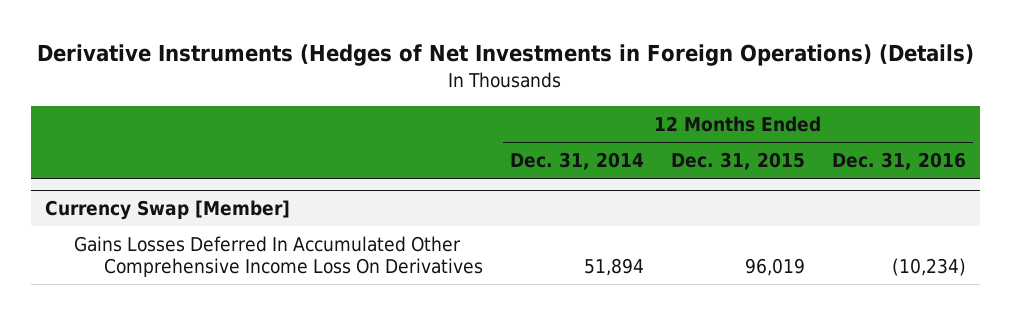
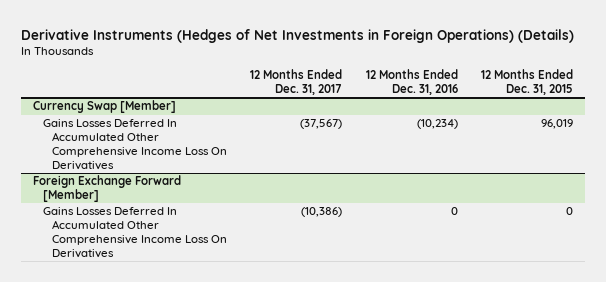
- | 12 Months Ended Dec. 31, 2014 | 12 Months Ended Dec. 31, 2015 | 12 Months Ended Dec. 31, 2016
+ | 12 Months Ended Dec. 31, 2017 | 12 Months Ended Dec. 31, 2016 | 12 Months Ended Dec. 31, 2015
+ Foreign Exchange Forward [Member]
+ Gains Losses Deferred In Accumulated Other Comprehensive Income Loss On Derivatives | (10,386) | 0 | 0

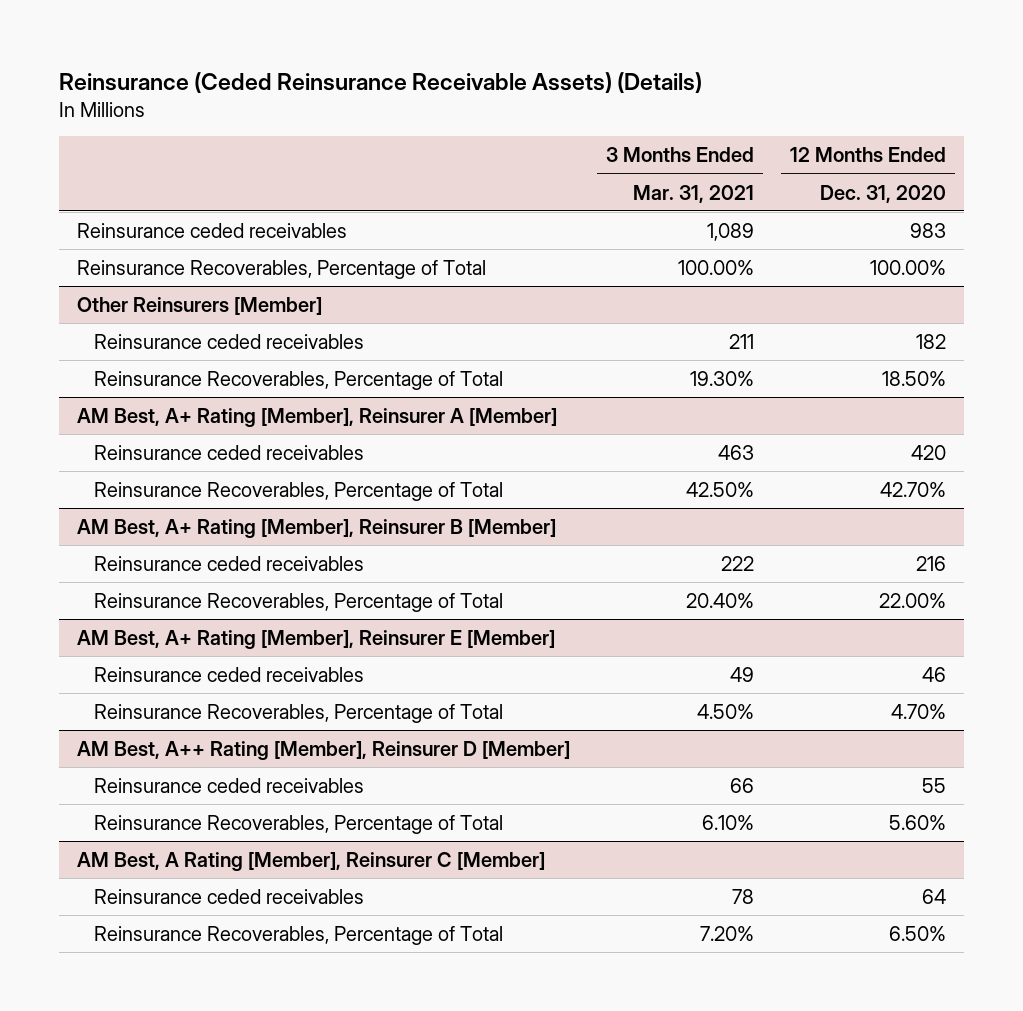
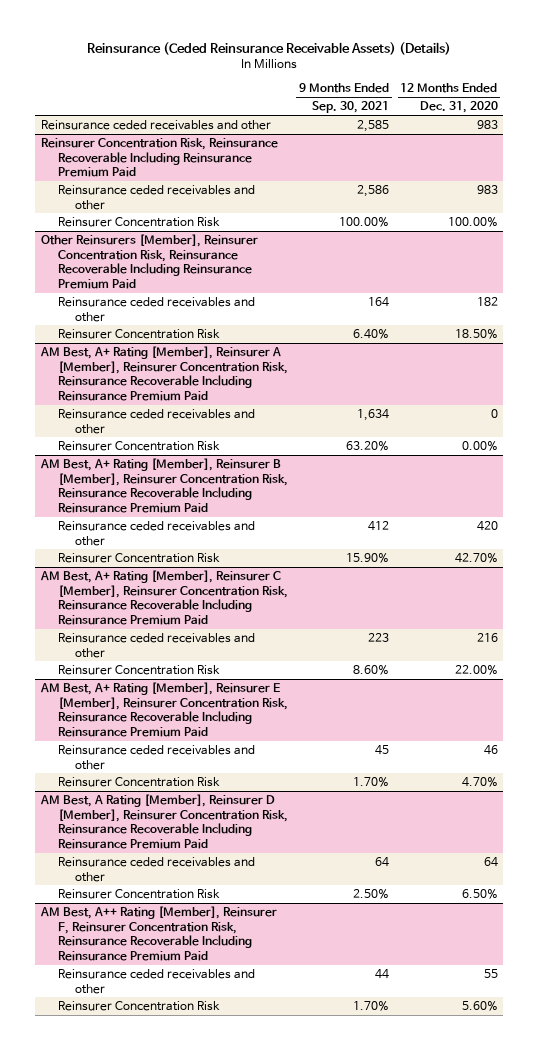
- | 3 Months Ended Mar. 31, 2021 | 12 Months Ended Dec. 31, 2020
+ | 9 Months Ended Sep. 30, 2021 | 12 Months Ended Dec. 31, 2020
- Reinsurance ceded receivables | 1,089 | 983
- Reinsurance Recoverables, Percentage of Total | 100.00% | 100.00%
- Other Reinsurers [Member]
- Reinsurance ceded receivables | 211 | 182
- Reinsurance Recoverables, Percentage of Total | 19.30% | 18.50%
- AM Best, A+ Rating [Member], Reinsurer A [Member]
- Reinsurance ceded receivables | 463 | 420
- Reinsurance Recoverables, Percentage of Total | 42.50% | 42.70%
- AM Best, A+ Rating [Member], Reinsurer B [Member]
- Reinsurance ceded receivables | 222 | 216
- Reinsurance Recoverables, Percentage of Total | 20.40% | 22.00%
- AM Best, A+ Rating [Member], Reinsurer E [Member]
- Reinsurance ceded receivables | 49 | 46
- Reinsurance Recoverables, Percentage of Total | 4.50% | 4.70%
- AM Best, A++ Rating [Member], Reinsurer D [Member]
- Reinsurance ceded receivables | 66 | 55
- Reinsurance Recoverables, Percentage of Total | 6.10% | 5.60%
- AM Best, A Rating [Member], Reinsurer C [Member]
- Reinsurance ceded receivables | 78 | 64
- Reinsurance Recoverables, Percentage of Total | 7.20% | 6.50%
+ Reinsurance ceded receivables and other | 2,585 | 983
+ Reinsurer Concentration Risk, Reinsurance Recoverable Including Reinsurance Premium Paid
+ Reinsurance ceded receivables and other | 2,586 | 983
+ Reinsurer Concentration Risk | 100.00% | 100.00%
+ Other Reinsurers [Member], Reinsurer Concentration Risk, Reinsurance Recoverable Including Reinsurance Premium Paid
+ Reinsurance ceded receivables and other | 164 | 182
+ Reinsurer Concentration Risk | 6.40% | 18.50%
+ AM Best, A+ Rating [Member], Reinsurer A [Member], Reinsurer Concentration Risk, Reinsurance Recoverable Including Reinsurance Premium Paid
+ Reinsurance ceded receivables and other | 1,634 | 0
+ Reinsurer Concentration Risk | 63.20% | 0.00%
+ AM Best, A+ Rating [Member], Reinsurer B [Member], Reinsurer Concentration Risk, Reinsurance Recoverable Including Reinsurance Premium Paid
+ Reinsurance ceded receivables and other | 412 | 420
+ Reinsurer Concentration Risk | 15.90% | 42.70%
+ AM Best, A+ Rating [Member], Reinsurer C [Member], Reinsurer Concentration Risk, Reinsurance Recoverable Including Reinsurance Premium Paid
+ Reinsurance ceded receivables and other | 223 | 216
+ Reinsurer Concentration Risk | 8.60% | 22.00%
+ AM Best, A+ Rating [Member], Reinsurer E [Member], Reinsurer Concentration Risk, Reinsurance Recoverable Including Reinsurance Premium Paid
+ Reinsurance ceded receivables and other | 45 | 46
+ Reinsurer Concentration Risk | 1.70% | 4.70%
+ AM Best, A Rating [Member], Reinsurer D [Member], Reinsurer Concentration Risk, Reinsurance Recoverable Including Reinsurance Premium Paid
+ Reinsurance ceded receivables and other | 64 | 64
+ Reinsurer Concentration Risk | 2.50% | 6.50%
+ AM Best, A++ Rating [Member], Reinsurer F, Reinsurer Concentration Risk, Reinsurance Recoverable Including Reinsurance Premium Paid
+ Reinsurance ceded receivables and other | 44 | 55
+ Reinsurer Concentration Risk | 1.70% | 5.60%

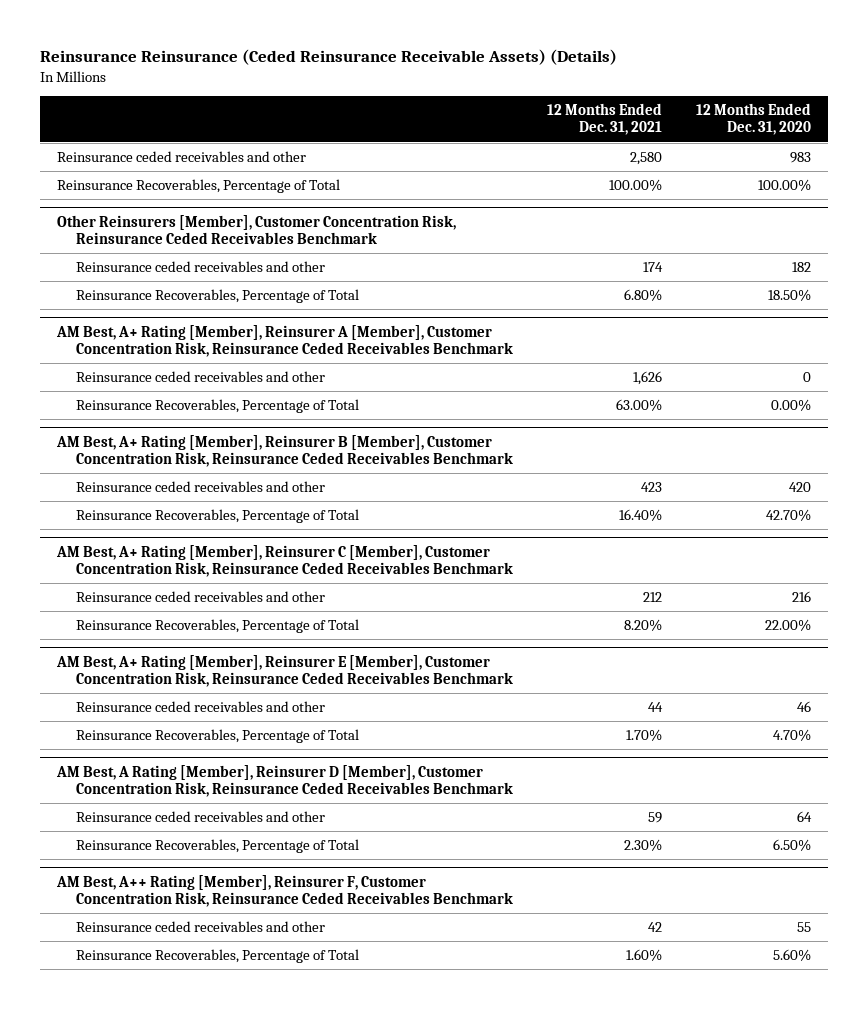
- Reinsurance (Ceded Reinsurance Receivable Assets) (Details)
+ Reinsurance Reinsurance (Ceded Reinsurance Receivable Assets) (Details)
- | 9 Months Ended Sep. 30, 2021 | 12 Months Ended Dec. 31, 2020
+ | 12 Months Ended Dec. 31, 2021 | 12 Months Ended Dec. 31, 2020
- Reinsurer Concentration Risk, Reinsurance Recoverable Including Reinsurance Premium Paid
- Reinsurance ceded receivables and other | 2,586 | 983
- Reinsurer Concentration Risk | 100.00% | 100.00%
- Other Reinsurers [Member], Reinsurer Concentration Risk, Reinsurance Recoverable Including Reinsurance Premium Paid
+ Reinsurance Recoverables, Percentage of Total | 100.00% | 100.00%
+ Other Reinsurers [Member], Customer Concentration Risk, Reinsurance Ceded Receivables Benchmark
- Reinsurer Concentration Risk | 6.40% | 18.50%
- AM Best, A+ Rating [Member], Reinsurer A [Member], Reinsurer Concentration Risk, Reinsurance Recoverable Including Reinsurance Premium Paid
+ Reinsurance Recoverables, Percentage of Total | 6.80% | 18.50%
+ AM Best, A+ Rating [Member], Reinsurer A [Member], Customer Concentration Risk, Reinsurance Ceded Receivables Benchmark
- Reinsurer Concentration Risk | 63.20% | 0.00%
- AM Best, A+ Rating [Member], Reinsurer B [Member], Reinsurer Concentration Risk, Reinsurance Recoverable Including Reinsurance Premium Paid
+ Reinsurance Recoverables, Percentage of Total | 63.00% | 0.00%
+ AM Best, A+ Rating [Member], Reinsurer B [Member], Customer Concentration Risk, Reinsurance Ceded Receivables Benchmark
- Reinsurer Concentration Risk | 15.90% | 42.70%
- AM Best, A+ Rating [Member], Reinsurer C [Member], Reinsurer Concentration Risk, Reinsurance Recoverable Including Reinsurance Premium Paid
+ Reinsurance Recoverables, Percentage of Total | 16.40% | 42.70%
+ AM Best, A+ Rating [Member], Reinsurer C [Member], Customer Concentration Risk, Reinsurance Ceded Receivables Benchmark
- Reinsurer Concentration Risk | 8.60% | 22.00%
- AM Best, A+ Rating [Member], Reinsurer E [Member], Reinsurer Concentration Risk, Reinsurance Recoverable Including Reinsurance Premium Paid
+ Reinsurance Recoverables, Percentage of Total | 8.20% | 22.00%
+ AM Best, A+ Rating [Member], Reinsurer E [Member], Customer Concentration Risk, Reinsurance Ceded Receivables Benchmark
- Reinsurer Concentration Risk | 1.70% | 4.70%
- AM Best, A Rating [Member], Reinsurer D [Member], Reinsurer Concentration Risk, Reinsurance Recoverable Including Reinsurance Premium Paid
+ Reinsurance Recoverables, Percentage of Total | 1.70% | 4.70%
+ AM Best, A Rating [Member], Reinsurer D [Member], Customer Concentration Risk, Reinsurance Ceded Receivables Benchmark
- Reinsurer Concentration Risk | 2.50% | 6.50%
- AM Best, A++ Rating [Member], Reinsurer F, Reinsurer Concentration Risk, Reinsurance Recoverable Including Reinsurance Premium Paid
+ Reinsurance Recoverables, Percentage of Total | 2.30% | 6.50%
+ AM Best, A++ Rating [Member], Reinsurer F, Customer Concentration Risk, Reinsurance Ceded Receivables Benchmark
- Reinsurer Concentration Risk | 1.70% | 5.60%
+ Reinsurance Recoverables, Percentage of Total | 1.60% | 5.60%

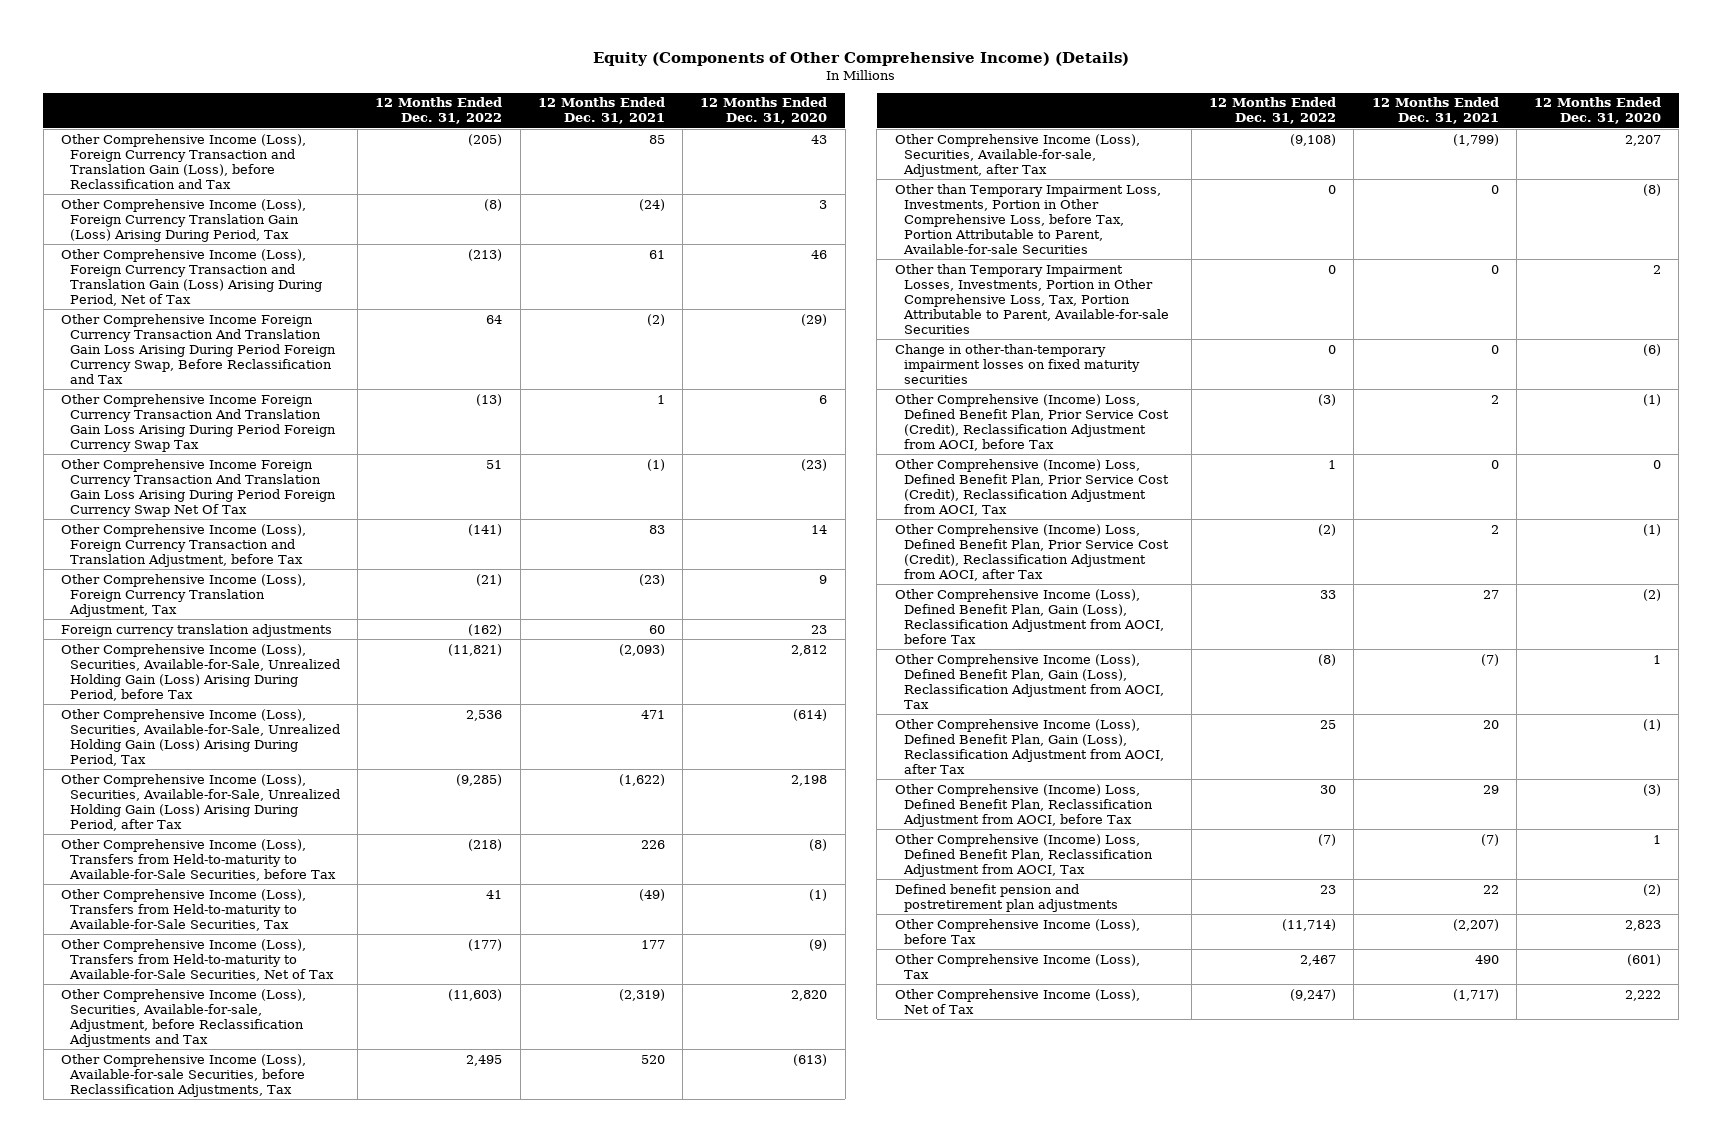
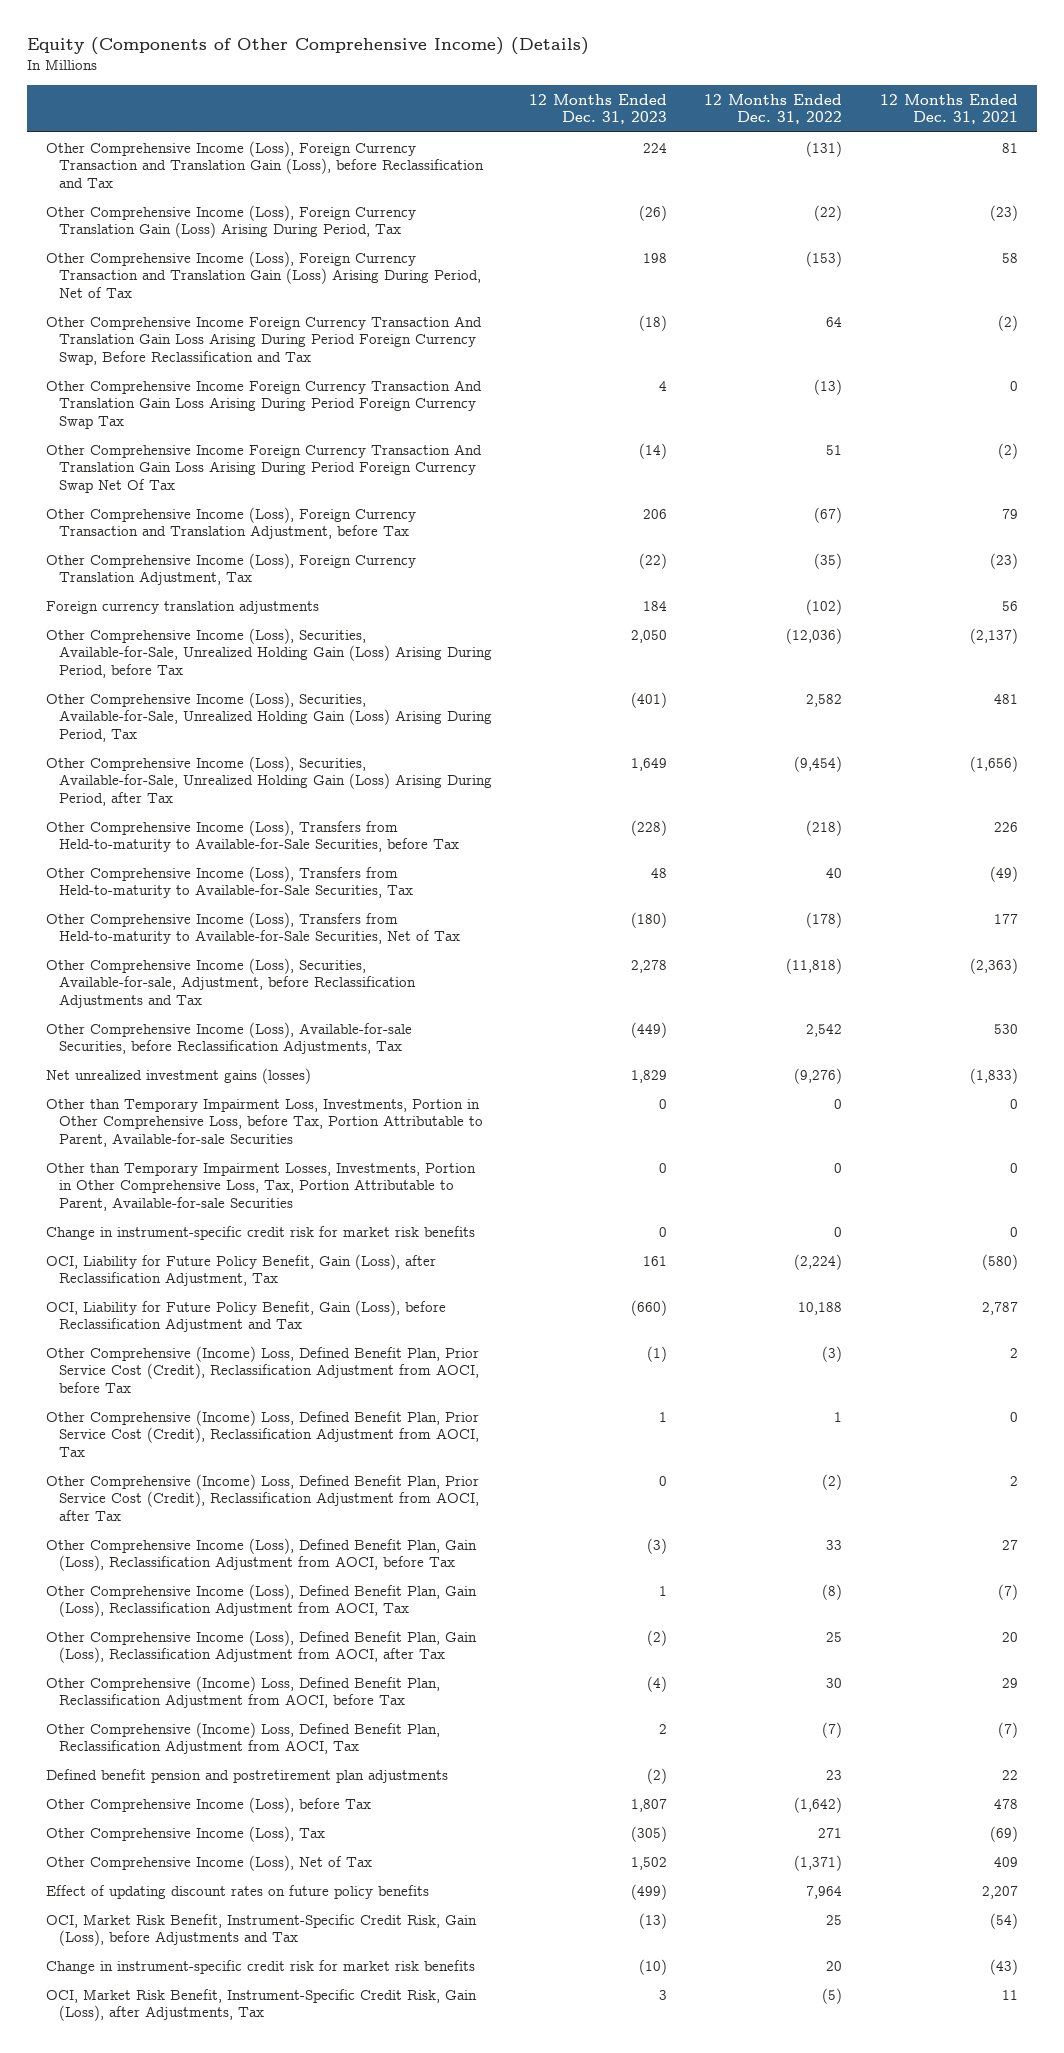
- | 12 Months Ended Dec. 31, 2022 | 12 Months Ended Dec. 31, 2021 | 12 Months Ended Dec. 31, 2020
+ | 12 Months Ended Dec. 31, 2023 | 12 Months Ended Dec. 31, 2022 | 12 Months Ended Dec. 31, 2021
- Other Comprehensive Income (Loss), Foreign Currency Transaction and Translation Gain (Loss), before Reclassification and Tax | (205) | 85 | 43
- Other Comprehensive Income (Loss), Foreign Currency Translation Gain (Loss) Arising During Period, Tax | (8) | (24) | 3
- Other Comprehensive Income (Loss), Foreign Currency Transaction and Translation Gain (Loss) Arising During Period, Net of Tax | (213) | 61 | 46
+ Other Comprehensive Income (Loss), Foreign Currency Transaction and Translation Gain (Loss), before Reclassification and Tax | 224 | (131) | 81
+ Other Comprehensive Income (Loss), Foreign Currency Translation Gain (Loss) Arising During Period, Tax | (26) | (22) | (23)
+ Other Comprehensive Income (Loss), Foreign Currency Transaction and Translation Gain (Loss) Arising During Period, Net of Tax | 198 | (153) | 58
- Other Comprehensive Income Foreign Currency Transaction And Translation Gain Loss Arising During Period Foreign Currency Swap Tax | (13) | 1 | 6
- Other Comprehensive Income Foreign Currency Transaction And Translation Gain Loss Arising During Period Foreign Currency Swap Net Of Tax | 51 | (1) | (23)
- Other Comprehensive Income (Loss), Foreign Currency Transaction and Translation Adjustment, before Tax | (141) | 83 | 14
- Other Comprehensive Income (Loss), Foreign Currency Translation Adjustment, Tax | (21) | (23) | 9
- Foreign currency translation adjustments | (162) | 60 | 23
- Other Comprehensive Income (Loss), Securities, Available-for-Sale, Unrealized Holding Gain (Loss) Arising During Period, before Tax | (11,821) | (2,093) | 2,812
- Other Comprehensive Income (Loss), Securities, Available-for-Sale, Unrealized Holding Gain (Loss) Arising During Period, Tax | 2,536 | 471 | (614)
- Other Comprehensive Income (Loss), Securities, Available-for-Sale, Unrealized Holding Gain (Loss) Arising During Period, after Tax | (9,285) | (1,622) | 2,198
+ Other Comprehensive Income Foreign Currency Transaction And Translation Gain Loss Arising During Period Foreign Currency Swap Tax | 4 | (13) | 0
+ Other Comprehensive Income Foreign Currency Transaction And Translation Gain Loss Arising During Period Foreign Currency Swap Net Of Tax | (14) | 51 | (2)
+ Other Comprehensive Income (Loss), Foreign Currency Transaction and Translation Adjustment, before Tax | 206 | (67) | 79
+ Other Comprehensive Income (Loss), Foreign Currency Translation Adjustment, Tax | (22) | (35) | (23)
+ Foreign currency translation adjustments | 184 | (102) | 56
+ Other Comprehensive Income (Loss), Securities, Available-for-Sale, Unrealized Holding Gain (Loss) Arising During Period, before Tax | 2,050 | (12,036) | (2,137)
+ Other Comprehensive Income (Loss), Securities, Available-for-Sale, Unrealized Holding Gain (Loss) Arising During Period, Tax | (401) | 2,582 | 481
+ Other Comprehensive Income (Loss), Securities, Available-for-Sale, Unrealized Holding Gain (Loss) Arising During Period, after Tax | 1,649 | (9,454) | (1,656)
- Other Comprehensive Income (Loss), Transfers from Held-to-maturity to Available-for-Sale Securities, Tax | 41 | (49) | (1)
- Other Comprehensive Income (Loss), Transfers from Held-to-maturity to Available-for-Sale Securities, Net of Tax | (177) | 177 | (9)
- Other Comprehensive Income (Loss), Securities, Available-for-sale, Adjustment, before Reclassification Adjustments and Tax | (11,603) | (2,319) | 2,820
- Other Comprehensive Income (Loss), Available-for-sale Securities, before Reclassification Adjustments, Tax | 2,495 | 520 | (613)
- Other Comprehensive Income (Loss), Securities, Available-for-sale, Adjustment, after Tax | (9,108) | (1,799) | 2,207
+ Other Comprehensive Income (Loss), Transfers from Held-to-maturity to Available-for-Sale Securities, Tax | 48 | 40 | (49)
+ Other Comprehensive Income (Loss), Transfers from Held-to-maturity to Available-for-Sale Securities, Net of Tax | (180) | (178) | 177
+ Other Comprehensive Income (Loss), Securities, Available-for-sale, Adjustment, before Reclassification Adjustments and Tax | 2,278 | (11,818) | (2,363)
+ Other Comprehensive Income (Loss), Available-for-sale Securities, before Reclassification Adjustments, Tax | (449) | 2,542 | 530
+ Net unrealized investment gains (losses) | 1,829 | (9,276) | (1,833)
- Change in other-than-temporary impairment losses on fixed maturity securities | 0 | 0 | (6)
+ Change in instrument-specific credit risk for market risk benefits | 0 | 0 | 0
+ OCI, Liability for Future Policy Benefit, Gain (Loss), after Reclassification Adjustment, Tax | 161 | (2,224) | (580)
+ OCI, Liability for Future Policy Benefit, Gain (Loss), before Reclassification Adjustment and Tax | (660) | 10,188 | 2,787
- Other Comprehensive Income (Loss), before Tax | (11,714) | (2,207) | 2,823
- Other Comprehensive Income (Loss), Tax | 2,467 | 490 | (601)
- Other Comprehensive Income (Loss), Net of Tax | (9,247) | (1,717) | 2,222
+ Other Comprehensive Income (Loss), before Tax | 1,807 | (1,642) | 478
+ Other Comprehensive Income (Loss), Tax | (305) | 271 | (69)
+ Other Comprehensive Income (Loss), Net of Tax | 1,502 | (1,371) | 409
+ Effect of updating discount rates on future policy benefits | (499) | 7,964 | 2,207
+ OCI, Market Risk Benefit, Instrument-Specific Credit Risk, Gain (Loss), before Adjustments and Tax | (13) | 25 | (54)
+ Change in instrument-specific credit risk for market risk benefits | (10) | 20 | (43)
+ OCI, Market Risk Benefit, Instrument-Specific Credit Risk, Gain (Loss), after Adjustments, Tax | 3 | (5) | 11

